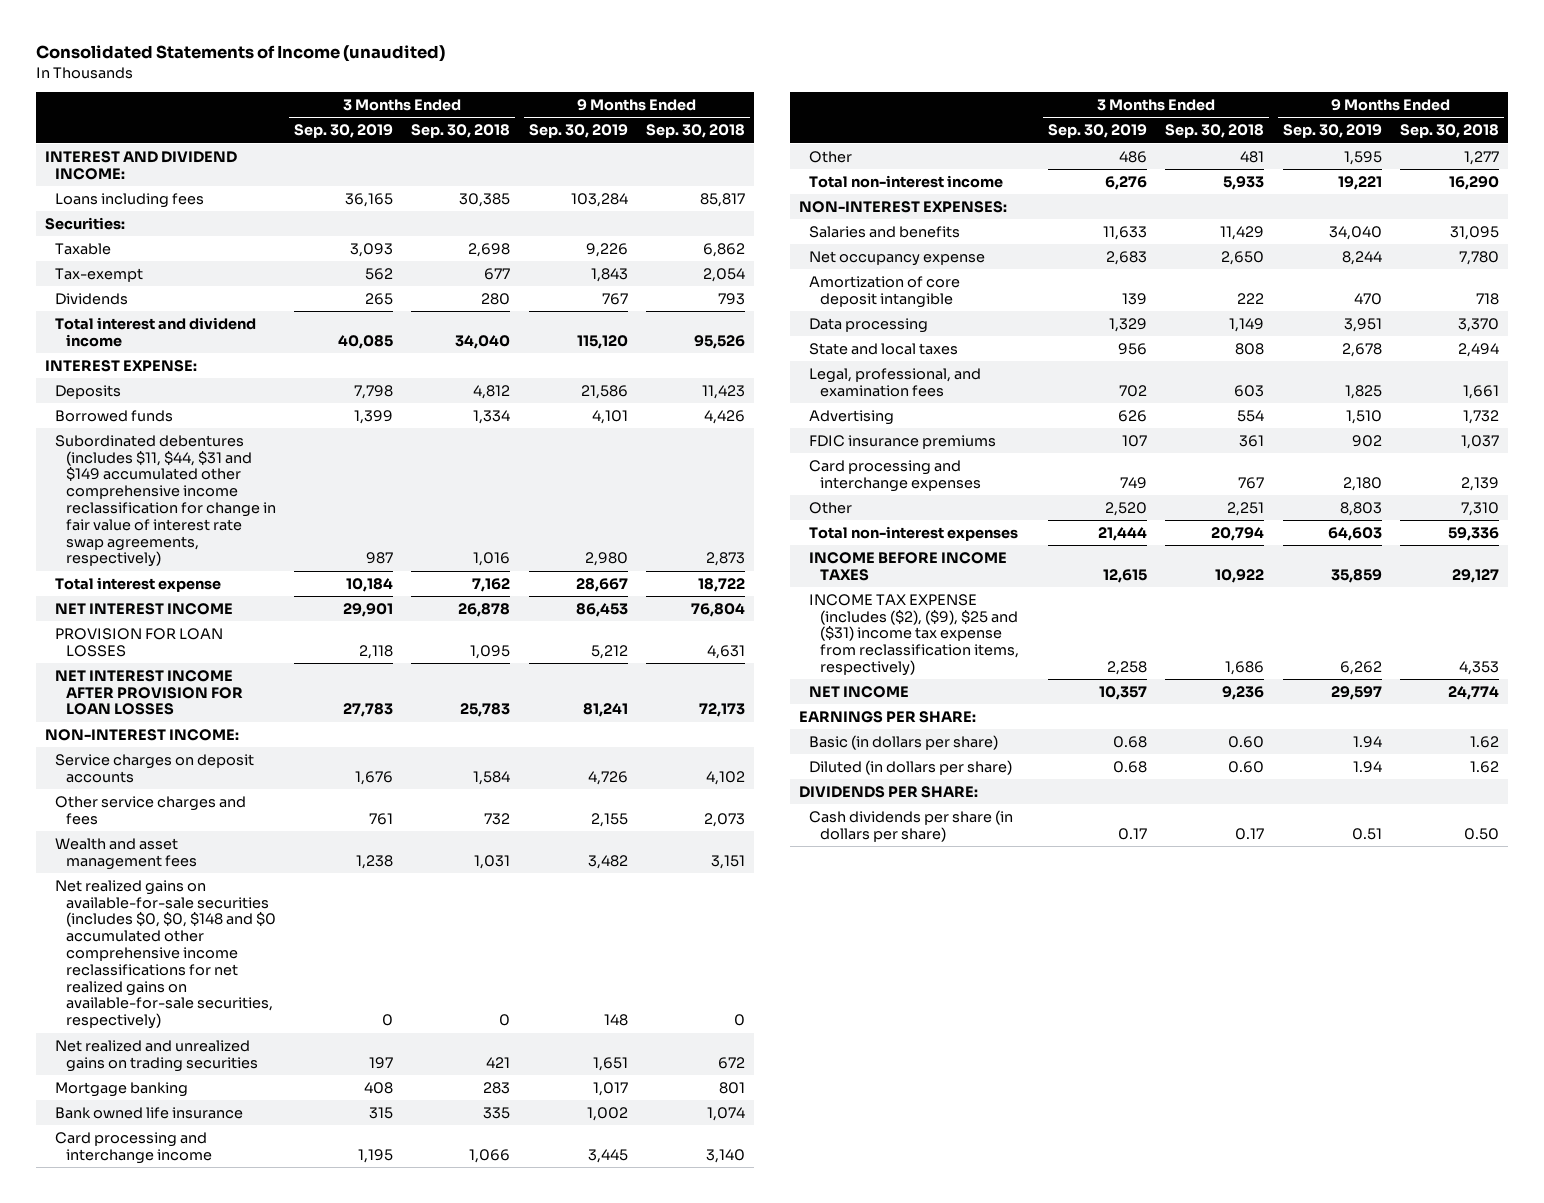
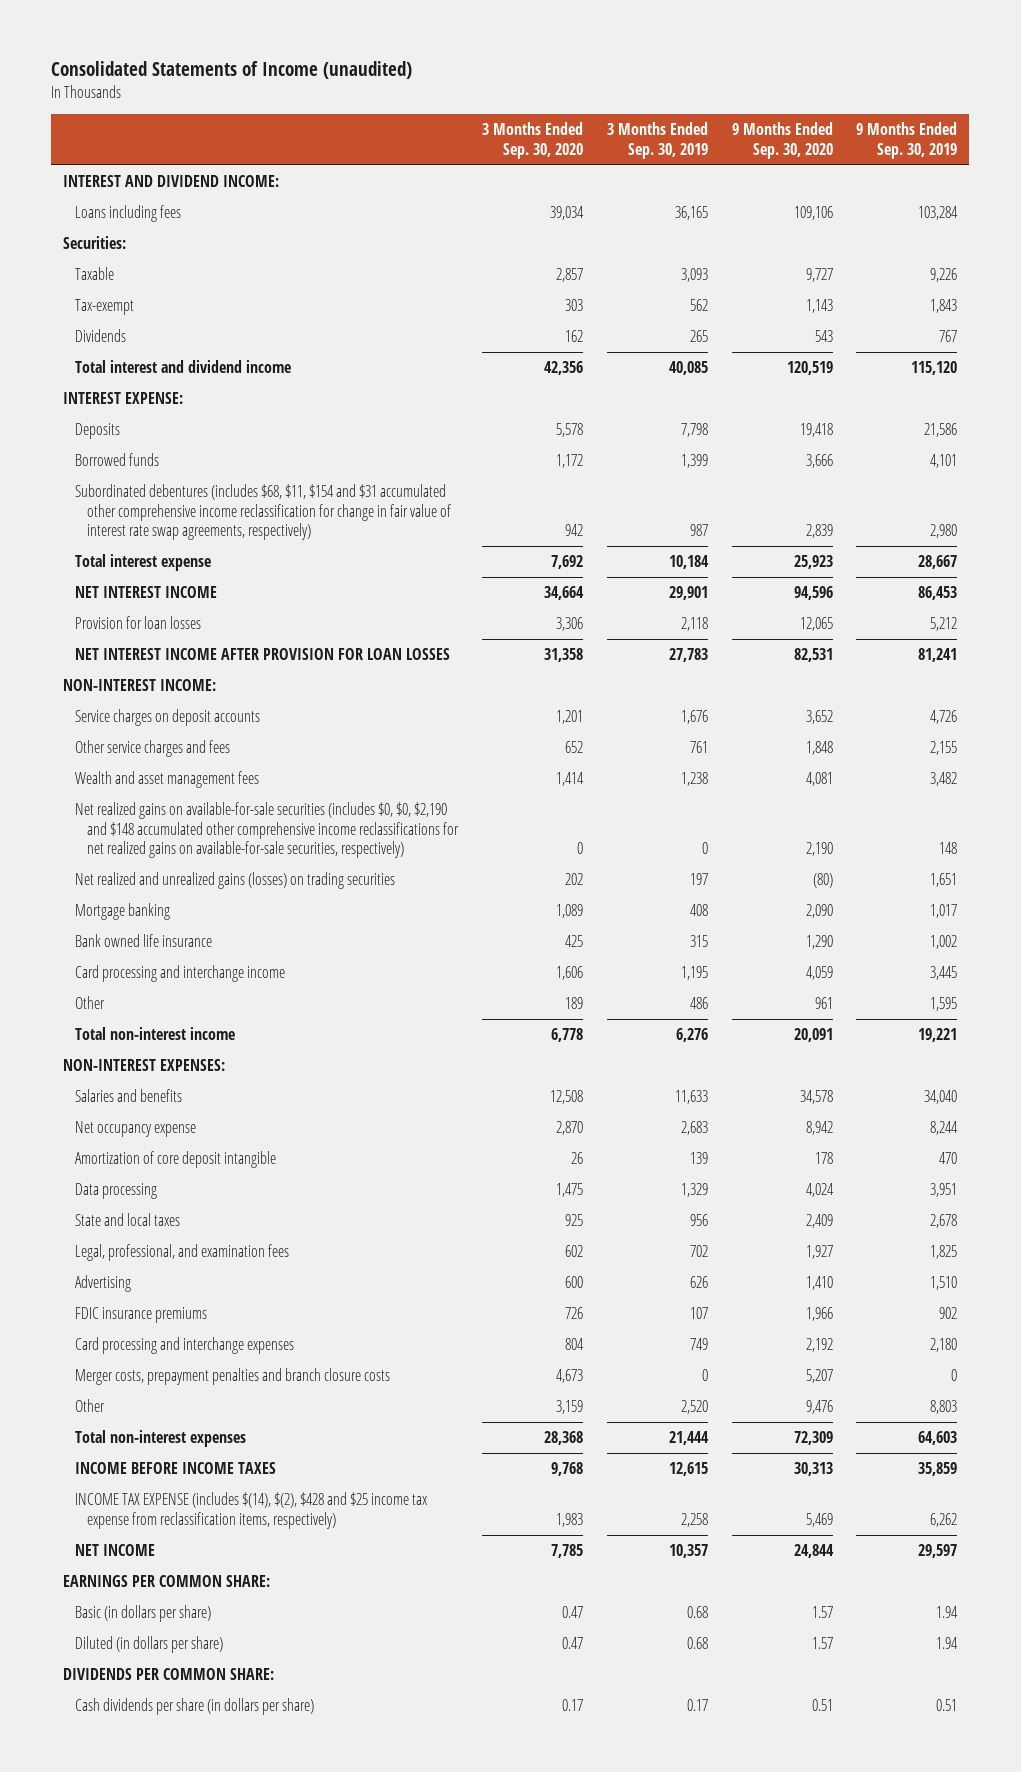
- | 3 Months Ended Sep. 30, 2019 | 3 Months Ended Sep. 30, 2018 | 9 Months Ended Sep. 30, 2019 | 9 Months Ended Sep. 30, 2018
+ | 3 Months Ended Sep. 30, 2020 | 3 Months Ended Sep. 30, 2019 | 9 Months Ended Sep. 30, 2020 | 9 Months Ended Sep. 30, 2019
- Subordinated debentures (includes $11, $44, $31 and $149 accumulated other comprehensive income reclassification for change in fair value of interest rate swap agreements, respectively) | 987 | 1,016 | 2,980 | 2,873
+ Subordinated debentures (includes $68, $11, $154 and $31 accumulated other comprehensive income reclassification for change in fair value of interest rate swap agreements, respectively) | 942 | 987 | 2,839 | 2,980
- PROVISION FOR LOAN LOSSES | 2,118 | 1,095 | 5,212 | 4,631
+ Provision for loan losses | 3,306 | 2,118 | 12,065 | 5,212
- Net realized gains on available-for-sale securities (includes $0, $0, $148 and $0 accumulated other comprehensive income reclassifications for net realized gains on available-for-sale securities, respectively) | 0 | 0 | 148 | 0
- Net realized and unrealized gains on trading securities | 197 | 421 | 1,651 | 672
+ Net realized gains on available-for-sale securities (includes $0, $0, $2,190 and $148 accumulated other comprehensive income reclassifications for net realized gains on available-for-sale securities, respectively) | 0 | 0 | 2,190 | 148
+ Net realized and unrealized gains (losses) on trading securities | 202 | 197 | (80) | 1,651
+ Merger costs, prepayment penalties and branch closure costs | 4,673 | 0 | 5,207 | 0
- INCOME TAX EXPENSE (includes ($2), ($9), $25 and ($31) income tax expense from reclassification items, respectively) | 2,258 | 1,686 | 6,262 | 4,353
+ INCOME TAX EXPENSE (includes $(14), $(2), $428 and $25 income tax expense from reclassification items, respectively) | 1,983 | 2,258 | 5,469 | 6,262
- EARNINGS PER SHARE:
+ EARNINGS PER COMMON SHARE:
- DIVIDENDS PER SHARE:
+ DIVIDENDS PER COMMON SHARE:

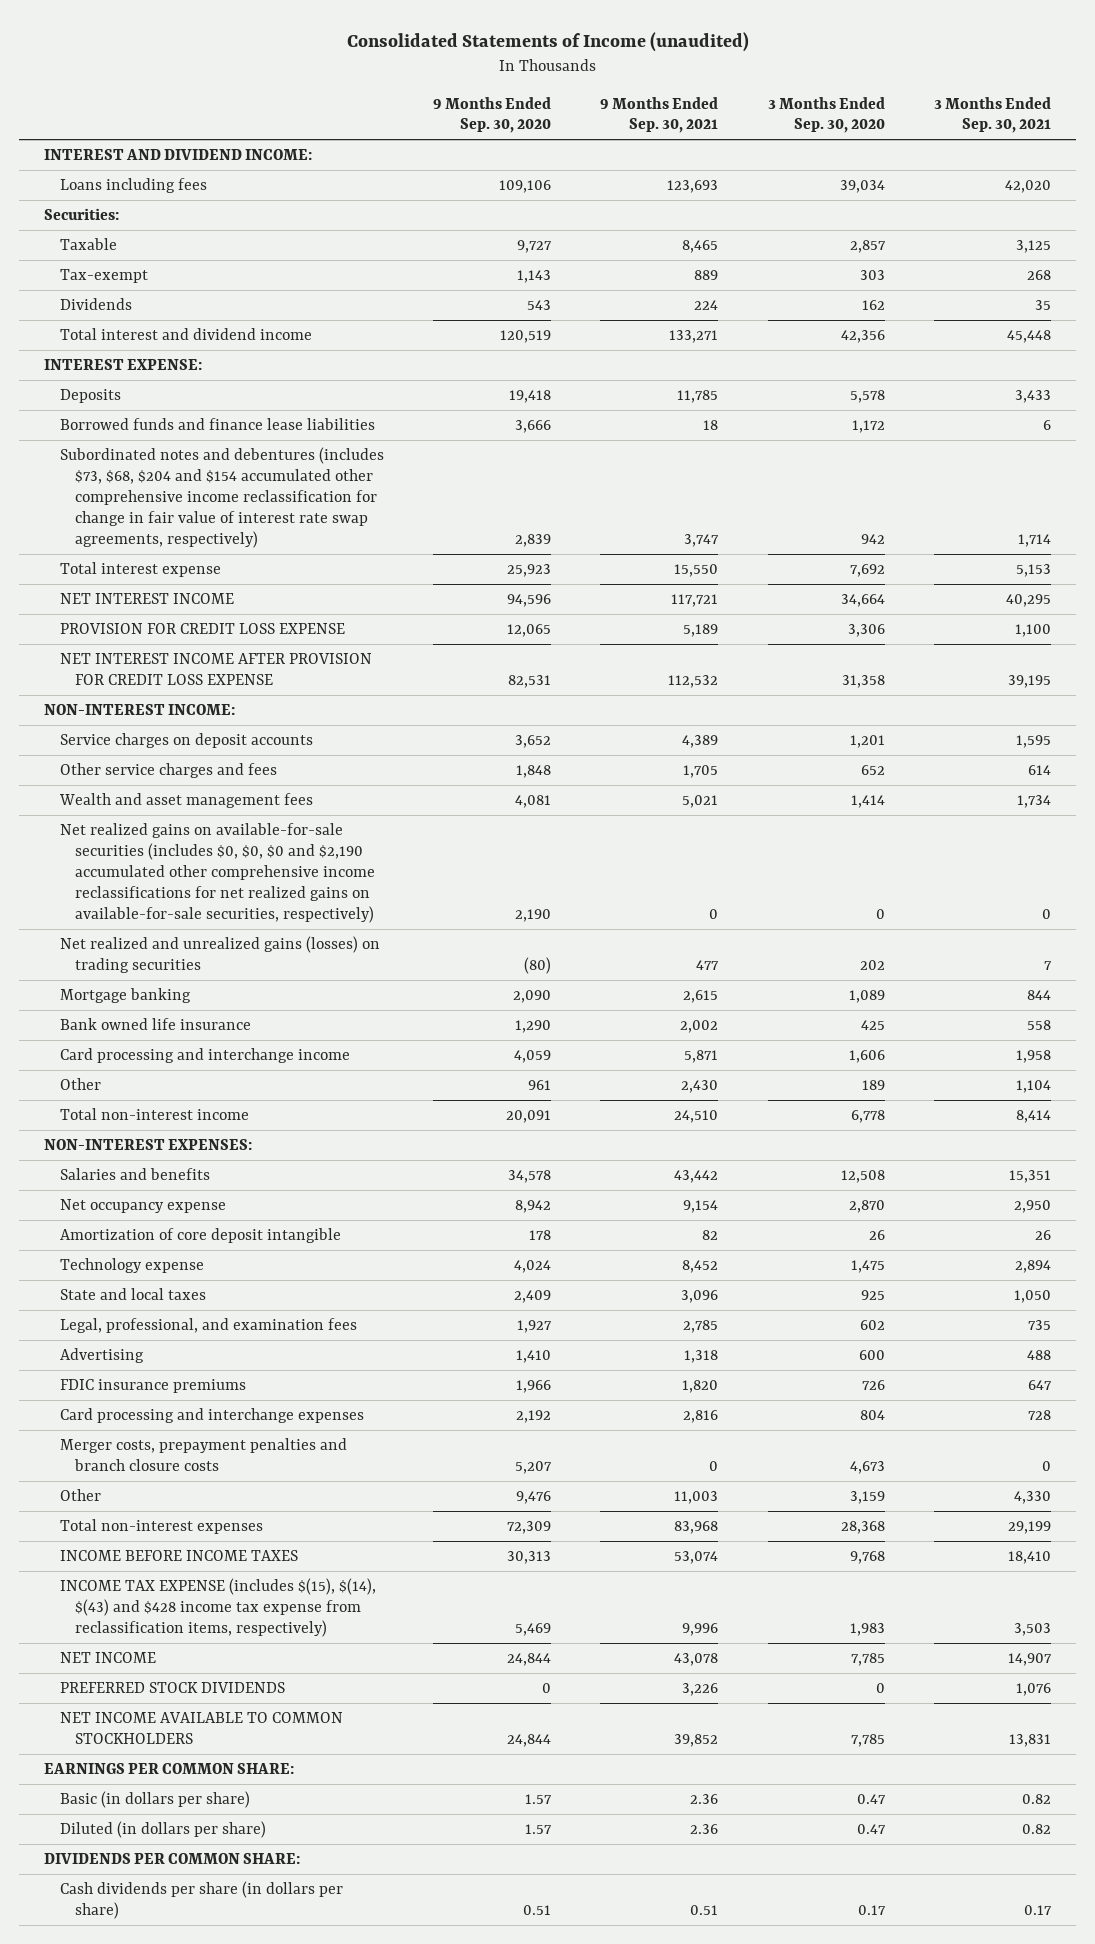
- | 3 Months Ended Sep. 30, 2020 | 3 Months Ended Sep. 30, 2019 | 9 Months Ended Sep. 30, 2020 | 9 Months Ended Sep. 30, 2019
+ | 9 Months Ended Sep. 30, 2020 | 9 Months Ended Sep. 30, 2021 | 3 Months Ended Sep. 30, 2020 | 3 Months Ended Sep. 30, 2021
- Borrowed funds | 1,172 | 1,399 | 3,666 | 4,101
- Subordinated debentures (includes $68, $11, $154 and $31 accumulated other comprehensive income reclassification for change in fair value of interest rate swap agreements, respectively) | 942 | 987 | 2,839 | 2,980
+ Borrowed funds and finance lease liabilities | 3,666 | 18 | 1,172 | 6
+ Subordinated notes and debentures (includes $73, $68, $204 and $154 accumulated other comprehensive income reclassification for change in fair value of interest rate swap agreements, respectively) | 2,839 | 3,747 | 942 | 1,714
- Provision for loan losses | 3,306 | 2,118 | 12,065 | 5,212
- NET INTEREST INCOME AFTER PROVISION FOR LOAN LOSSES | 31,358 | 27,783 | 82,531 | 81,241
+ PROVISION FOR CREDIT LOSS EXPENSE | 12,065 | 5,189 | 3,306 | 1,100
+ NET INTEREST INCOME AFTER PROVISION FOR CREDIT LOSS EXPENSE | 82,531 | 112,532 | 31,358 | 39,195
- Net realized gains on available-for-sale securities (includes $0, $0, $2,190 and $148 accumulated other comprehensive income reclassifications for net realized gains on available-for-sale securities, respectively) | 0 | 0 | 2,190 | 148
+ Net realized gains on available-for-sale securities (includes $0, $0, $0 and $2,190 accumulated other comprehensive income reclassifications for net realized gains on available-for-sale securities, respectively) | 2,190 | 0 | 0 | 0
- Data processing | 1,475 | 1,329 | 4,024 | 3,951
+ Technology expense | 4,024 | 8,452 | 1,475 | 2,894
- INCOME TAX EXPENSE (includes $(14), $(2), $428 and $25 income tax expense from reclassification items, respectively) | 1,983 | 2,258 | 5,469 | 6,262
+ INCOME TAX EXPENSE (includes $(15), $(14), $(43) and $428 income tax expense from reclassification items, respectively) | 5,469 | 9,996 | 1,983 | 3,503
+ PREFERRED STOCK DIVIDENDS | 0 | 3,226 | 0 | 1,076
+ NET INCOME AVAILABLE TO COMMON STOCKHOLDERS | 24,844 | 39,852 | 7,785 | 13,831

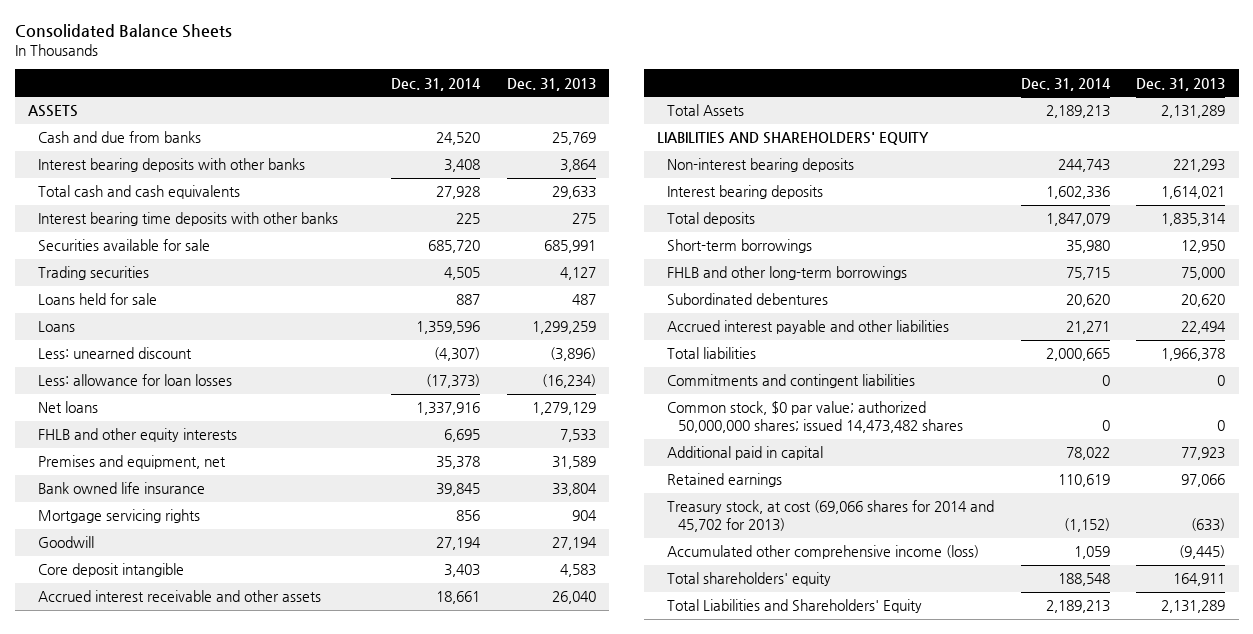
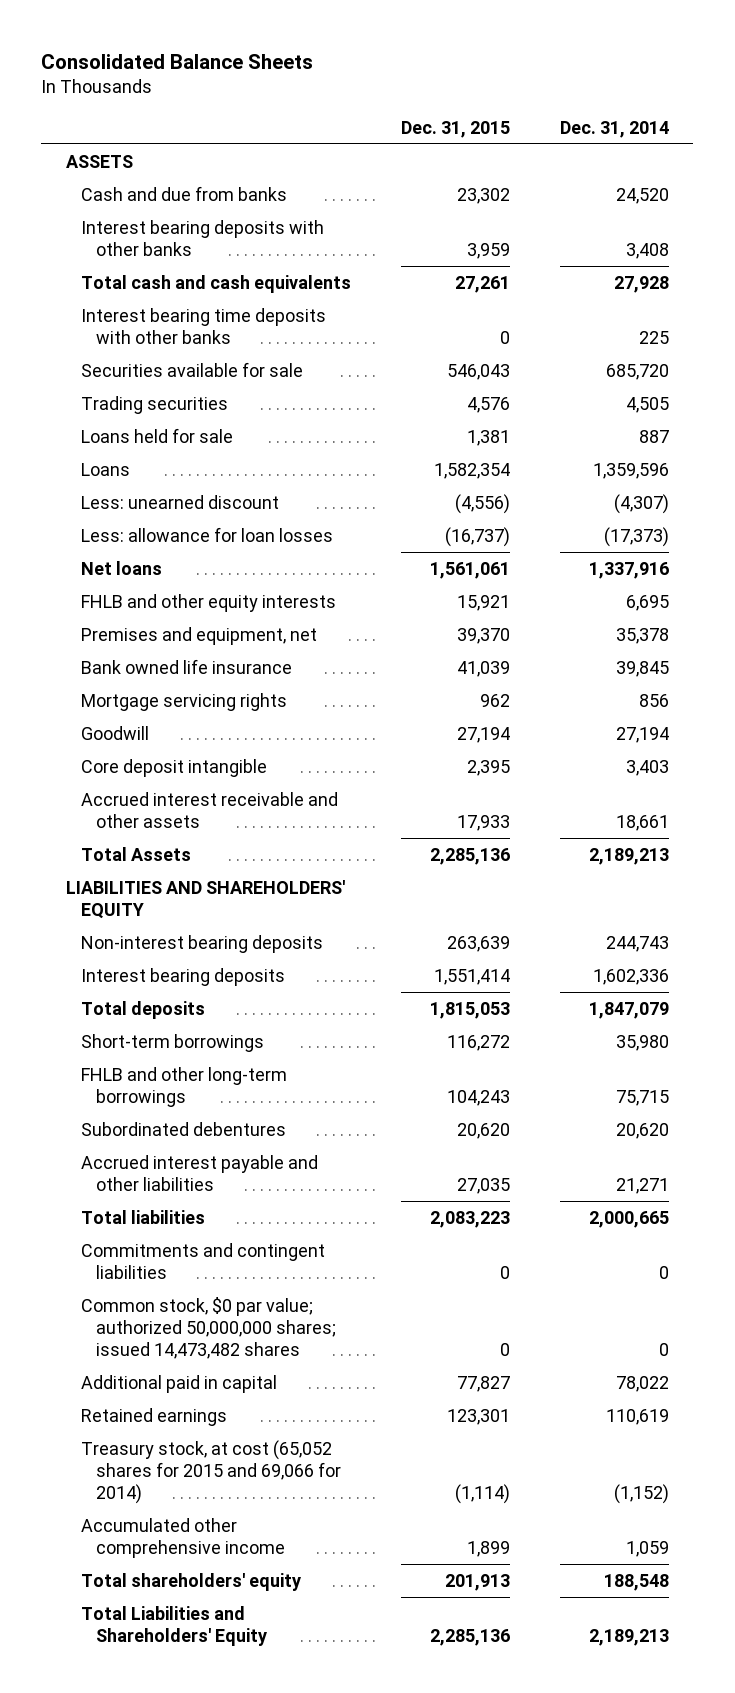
- | Dec. 31, 2014 | Dec. 31, 2013
+ | Dec. 31, 2015 | Dec. 31, 2014
- Treasury stock, at cost (69,066 shares for 2014 and 45,702 for 2013) | (1,152) | (633)
- Accumulated other comprehensive income (loss) | 1,059 | (9,445)
+ Treasury stock, at cost (65,052 shares for 2015 and 69,066 for 2014) | (1,114) | (1,152)
+ Accumulated other comprehensive income | 1,899 | 1,059

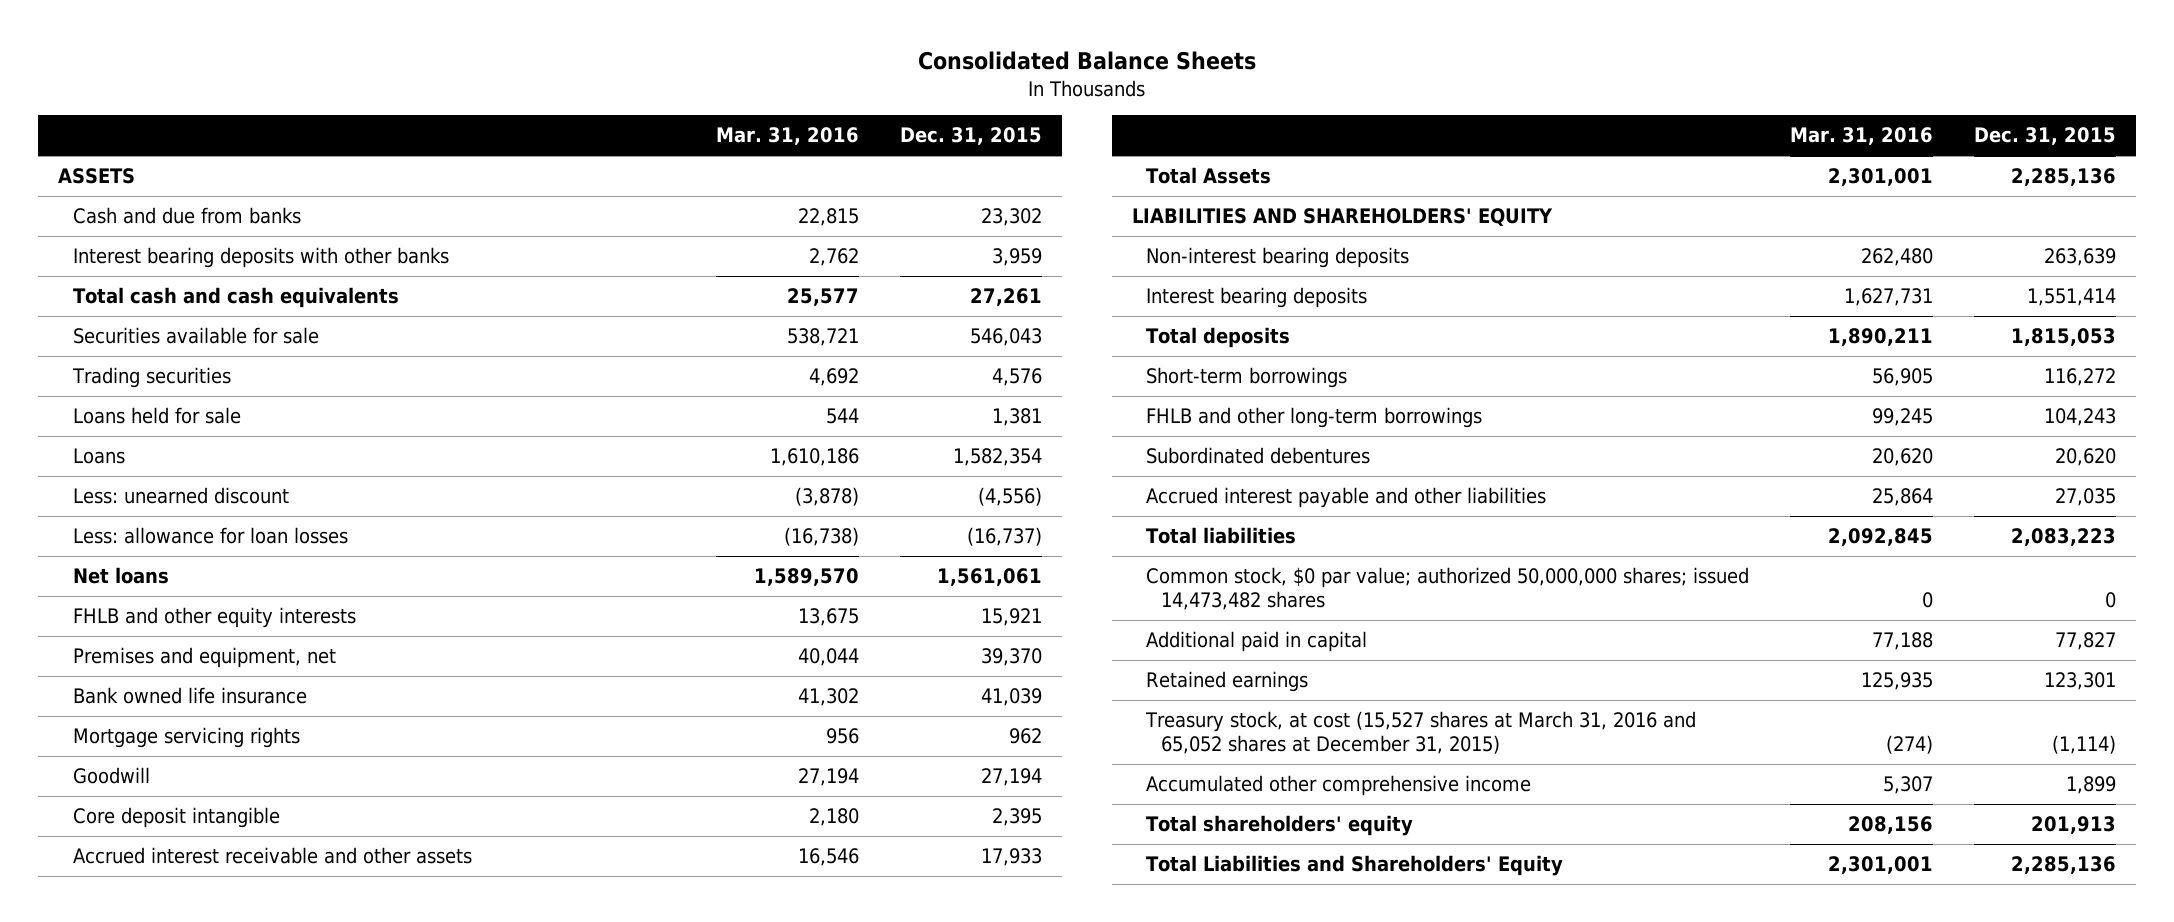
- | Dec. 31, 2015 | Dec. 31, 2014
+ | Mar. 31, 2016 | Dec. 31, 2015
- Interest bearing time deposits with other banks | 0 | 225
- Commitments and contingent liabilities | 0 | 0
- Treasury stock, at cost (65,052 shares for 2015 and 69,066 for 2014) | (1,114) | (1,152)
+ Treasury stock, at cost (15,527 shares at March 31, 2016 and 65,052 shares at December 31, 2015) | (274) | (1,114)

